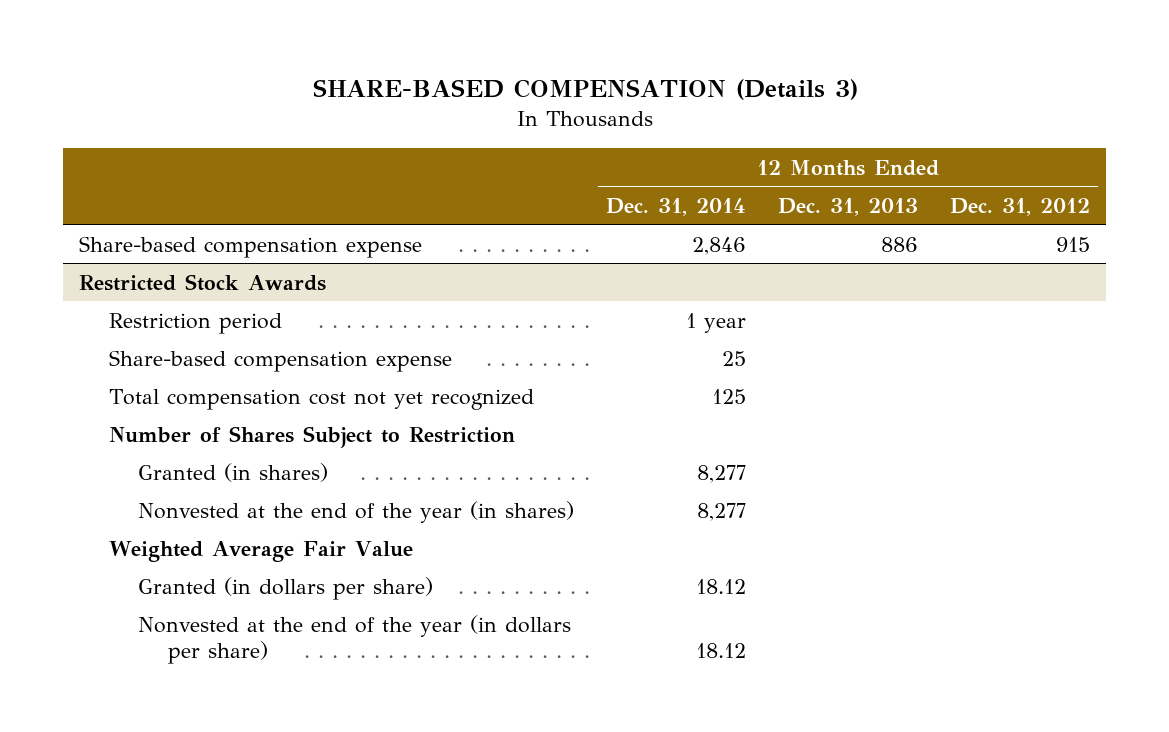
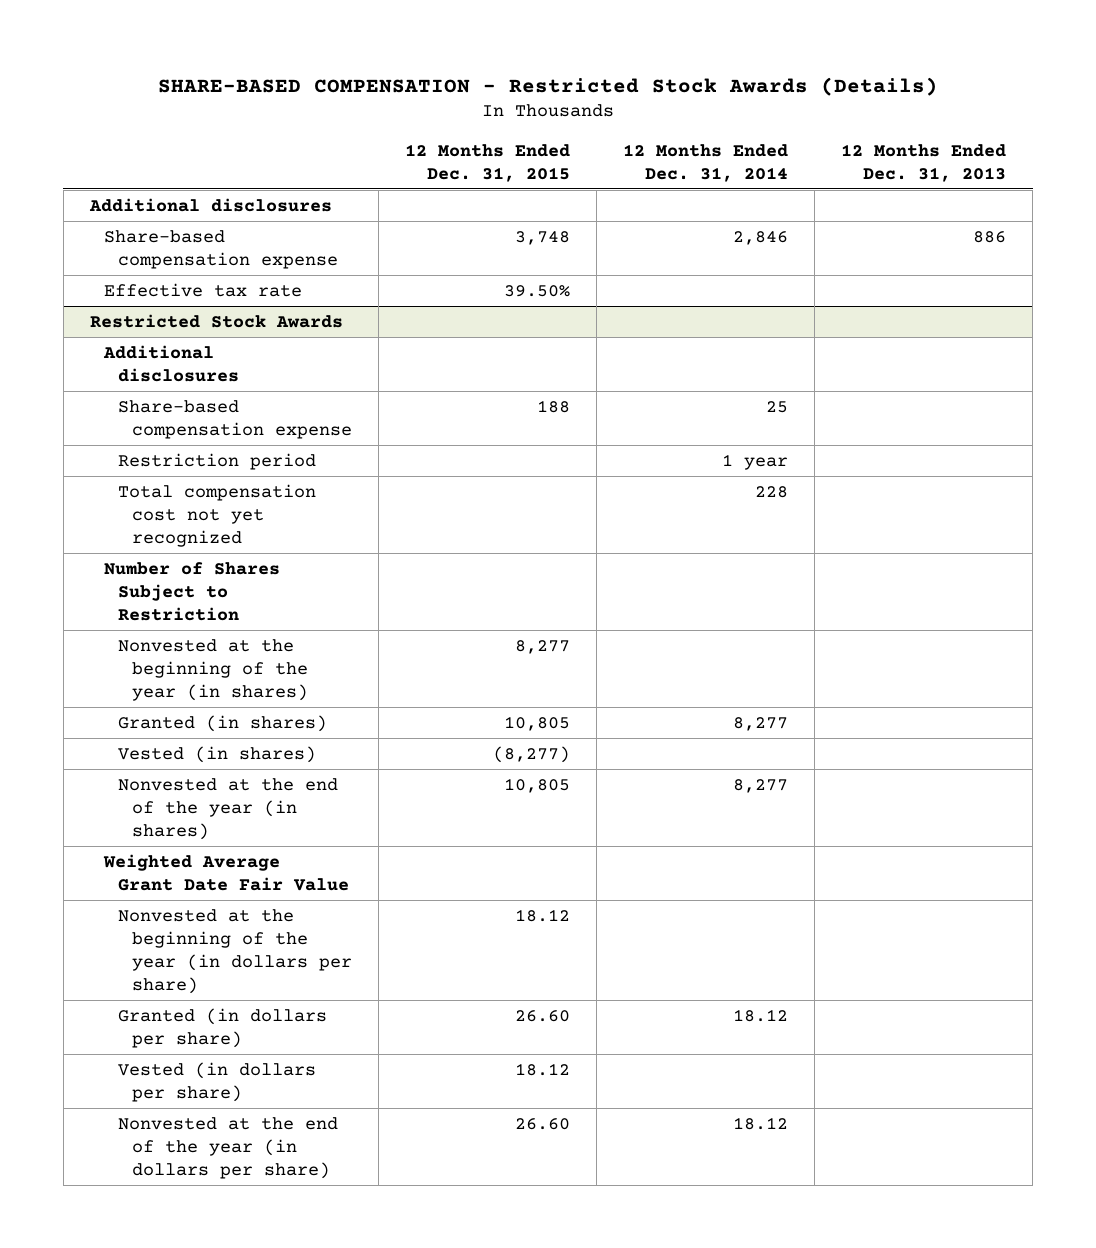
- SHARE-BASED COMPENSATION (Details 3)
+ SHARE-BASED COMPENSATION - Restricted Stock Awards (Details)
- | 12 Months Ended Dec. 31, 2014 | 12 Months Ended Dec. 31, 2013 | 12 Months Ended Dec. 31, 2012
+ | 12 Months Ended Dec. 31, 2015 | 12 Months Ended Dec. 31, 2014 | 12 Months Ended Dec. 31, 2013
+ Additional disclosures
+ Effective tax rate | 39.50% | |
@ Restricted Stock Awards
+ Additional disclosures
- Total compensation cost not yet recognized | 125 | |
moved down: Restriction period | | 1 year |
+ Total compensation cost not yet recognized | | 228 |
+ Nonvested at the beginning of the year (in shares) | 8,277 | |
+ Vested (in shares) | (8,277) | |
- Weighted Average Fair Value
+ Weighted Average Grant Date Fair Value
+ Nonvested at the beginning of the year (in dollars per share) | 18.12 | |
+ Vested (in dollars per share) | 18.12 | |

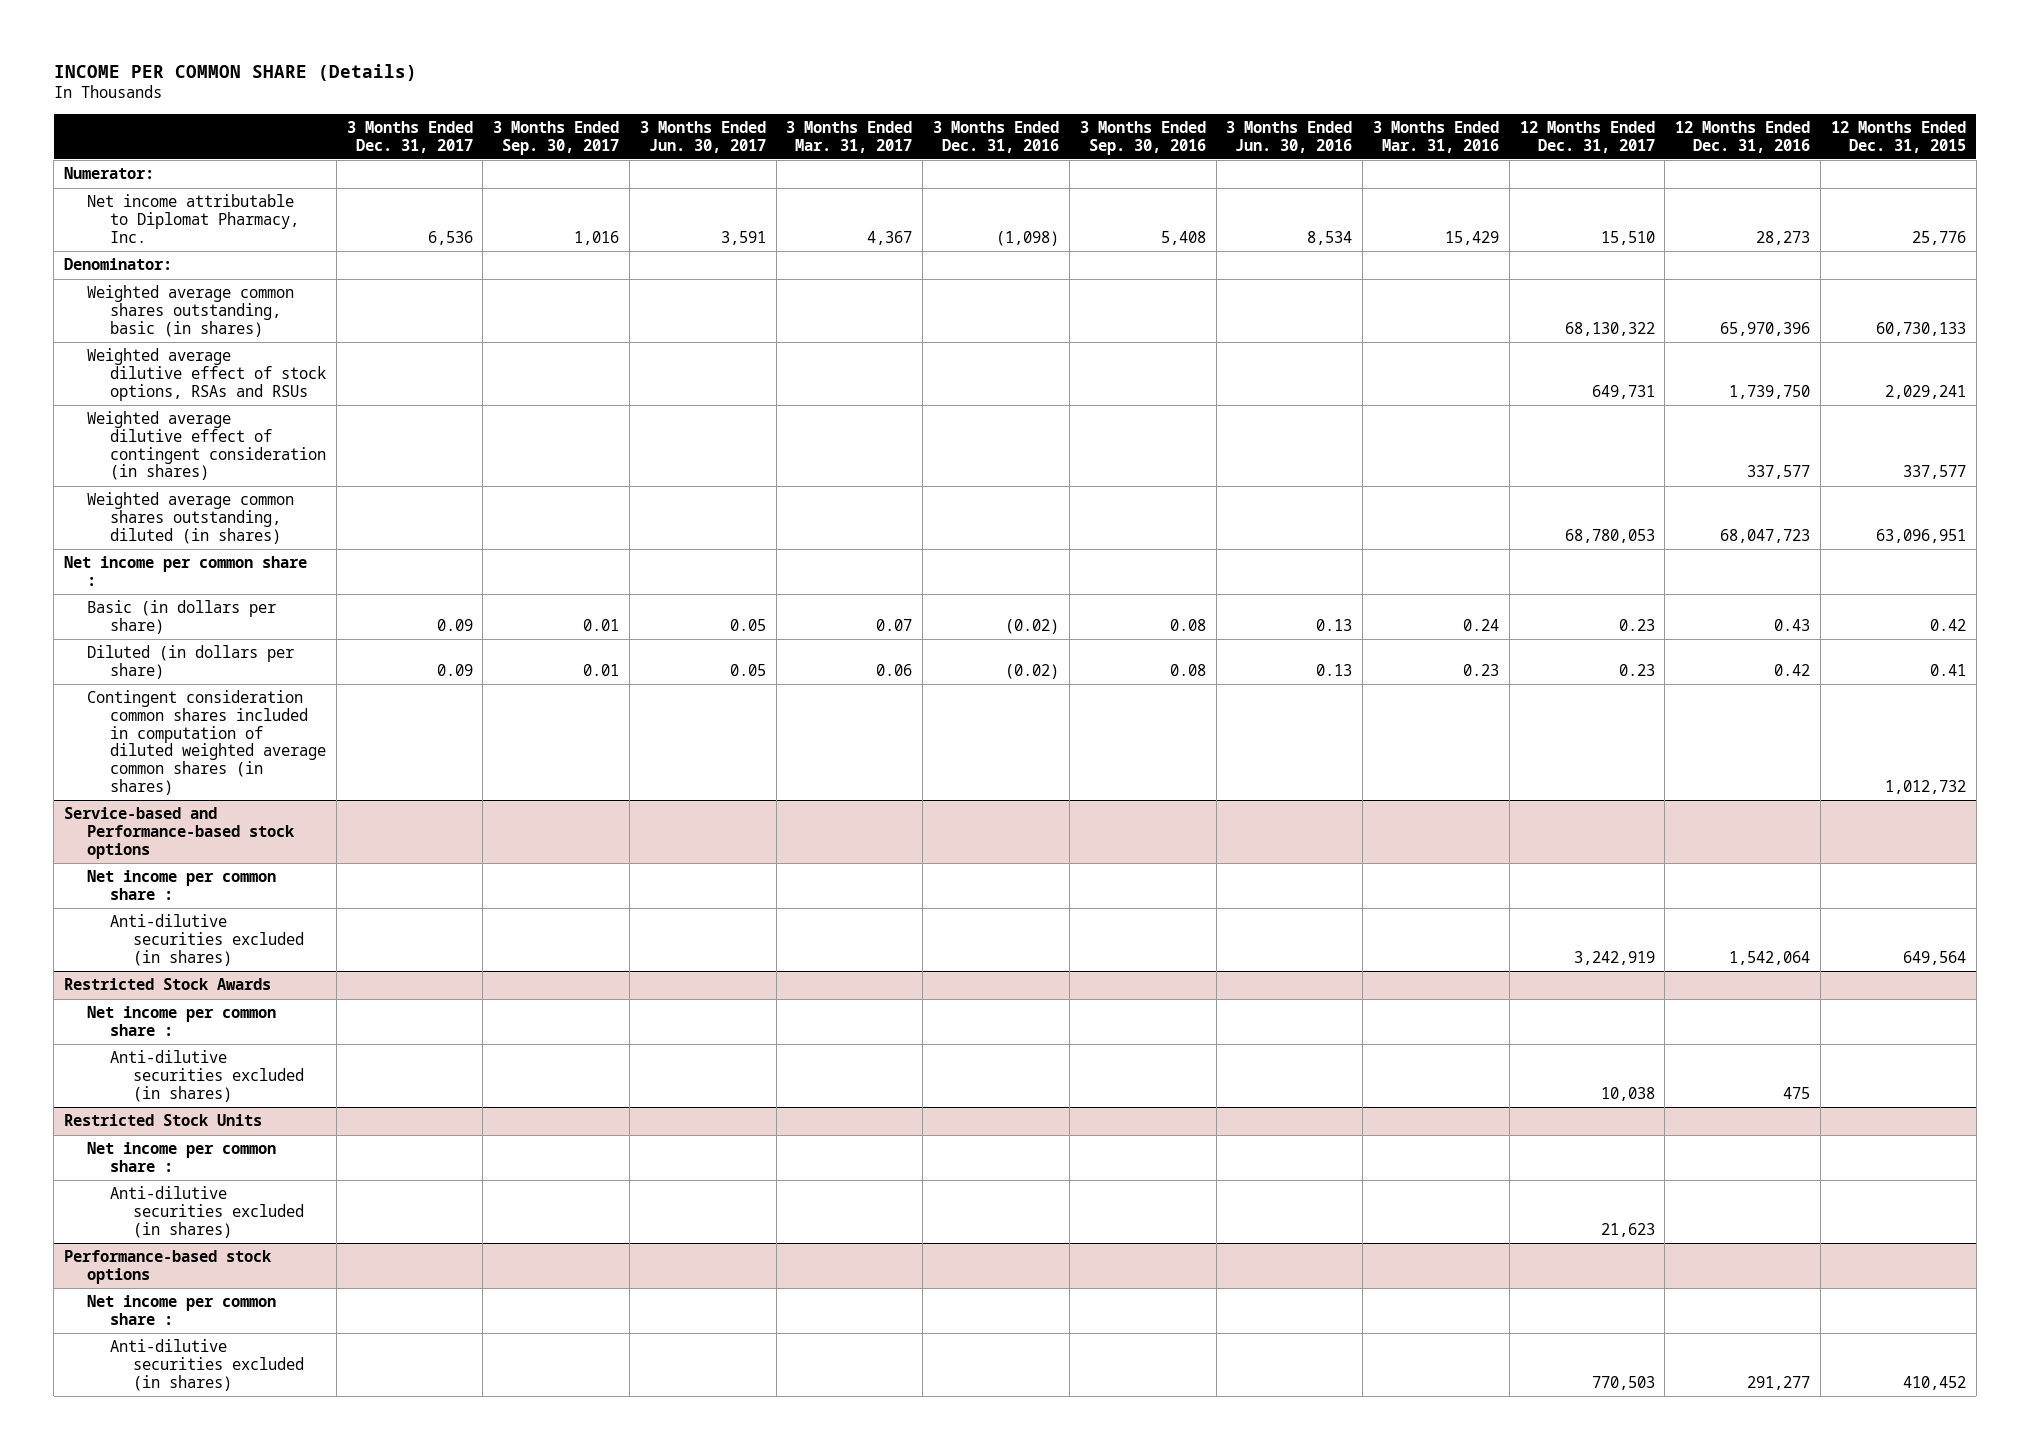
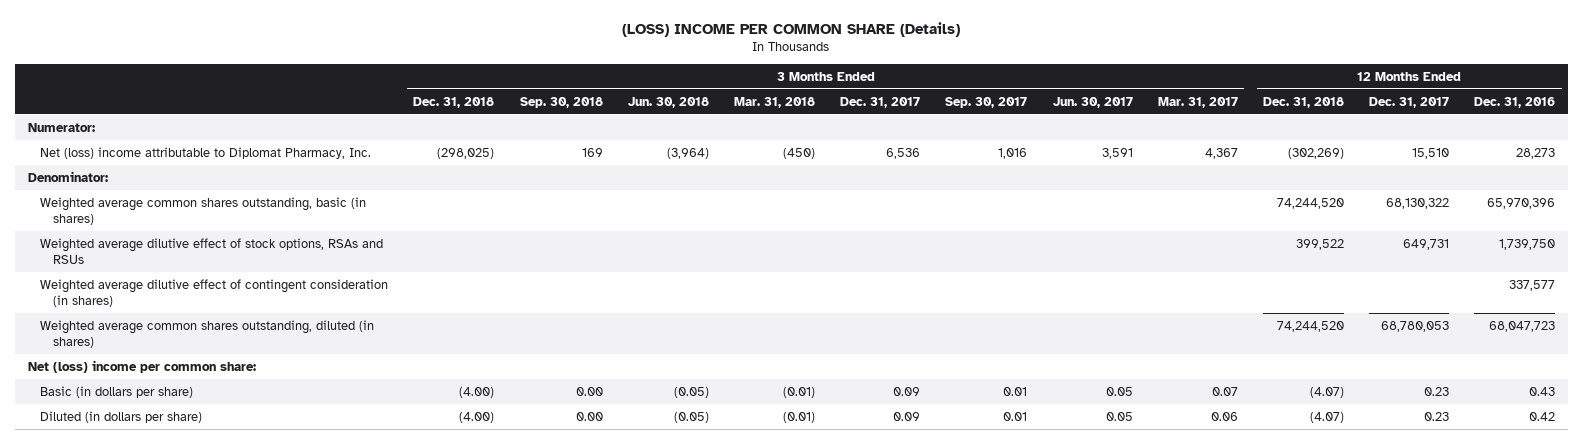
- INCOME PER COMMON SHARE (Details)
+ (LOSS) INCOME PER COMMON SHARE (Details)
- | 3 Months Ended Dec. 31, 2017 | 3 Months Ended Sep. 30, 2017 | 3 Months Ended Jun. 30, 2017 | 3 Months Ended Mar. 31, 2017 | 3 Months Ended Dec. 31, 2016 | 3 Months Ended Sep. 30, 2016 | 3 Months Ended Jun. 30, 2016 | 3 Months Ended Mar. 31, 2016 | 12 Months Ended Dec. 31, 2017 | 12 Months Ended Dec. 31, 2016 | 12 Months Ended Dec. 31, 2015
+ | 3 Months Ended Dec. 31, 2018 | 3 Months Ended Sep. 30, 2018 | 3 Months Ended Jun. 30, 2018 | 3 Months Ended Mar. 31, 2018 | 3 Months Ended Dec. 31, 2017 | 3 Months Ended Sep. 30, 2017 | 3 Months Ended Jun. 30, 2017 | 3 Months Ended Mar. 31, 2017 | 12 Months Ended Dec. 31, 2018 | 12 Months Ended Dec. 31, 2017 | 12 Months Ended Dec. 31, 2016
- Net income attributable to Diplomat Pharmacy, Inc. | 6,536 | 1,016 | 3,591 | 4,367 | (1,098) | 5,408 | 8,534 | 15,429 | 15,510 | 28,273 | 25,776
+ Net (loss) income attributable to Diplomat Pharmacy, Inc. | (298,025) | 169 | (3,964) | (450) | 6,536 | 1,016 | 3,591 | 4,367 | (302,269) | 15,510 | 28,273
- Net income per common share :
+ Net (loss) income per common share:
- Contingent consideration common shares included in computation of diluted weighted average common shares (in shares) | | | | | | | | | | | 1,012,732
- Service-based and Performance-based stock options
- Net income per common share :
- Anti-dilutive securities excluded (in shares) | | | | | | | | | 3,242,919 | 1,542,064 | 649,564
- Restricted Stock Awards
- Net income per common share :
- Anti-dilutive securities excluded (in shares) | | | | | | | | | 10,038 | 475 |
- Restricted Stock Units
- Net income per common share :
- Anti-dilutive securities excluded (in shares) | | | | | | | | | 21,623 | |
- Performance-based stock options
- Net income per common share :
- Anti-dilutive securities excluded (in shares) | | | | | | | | | 770,503 | 291,277 | 410,452

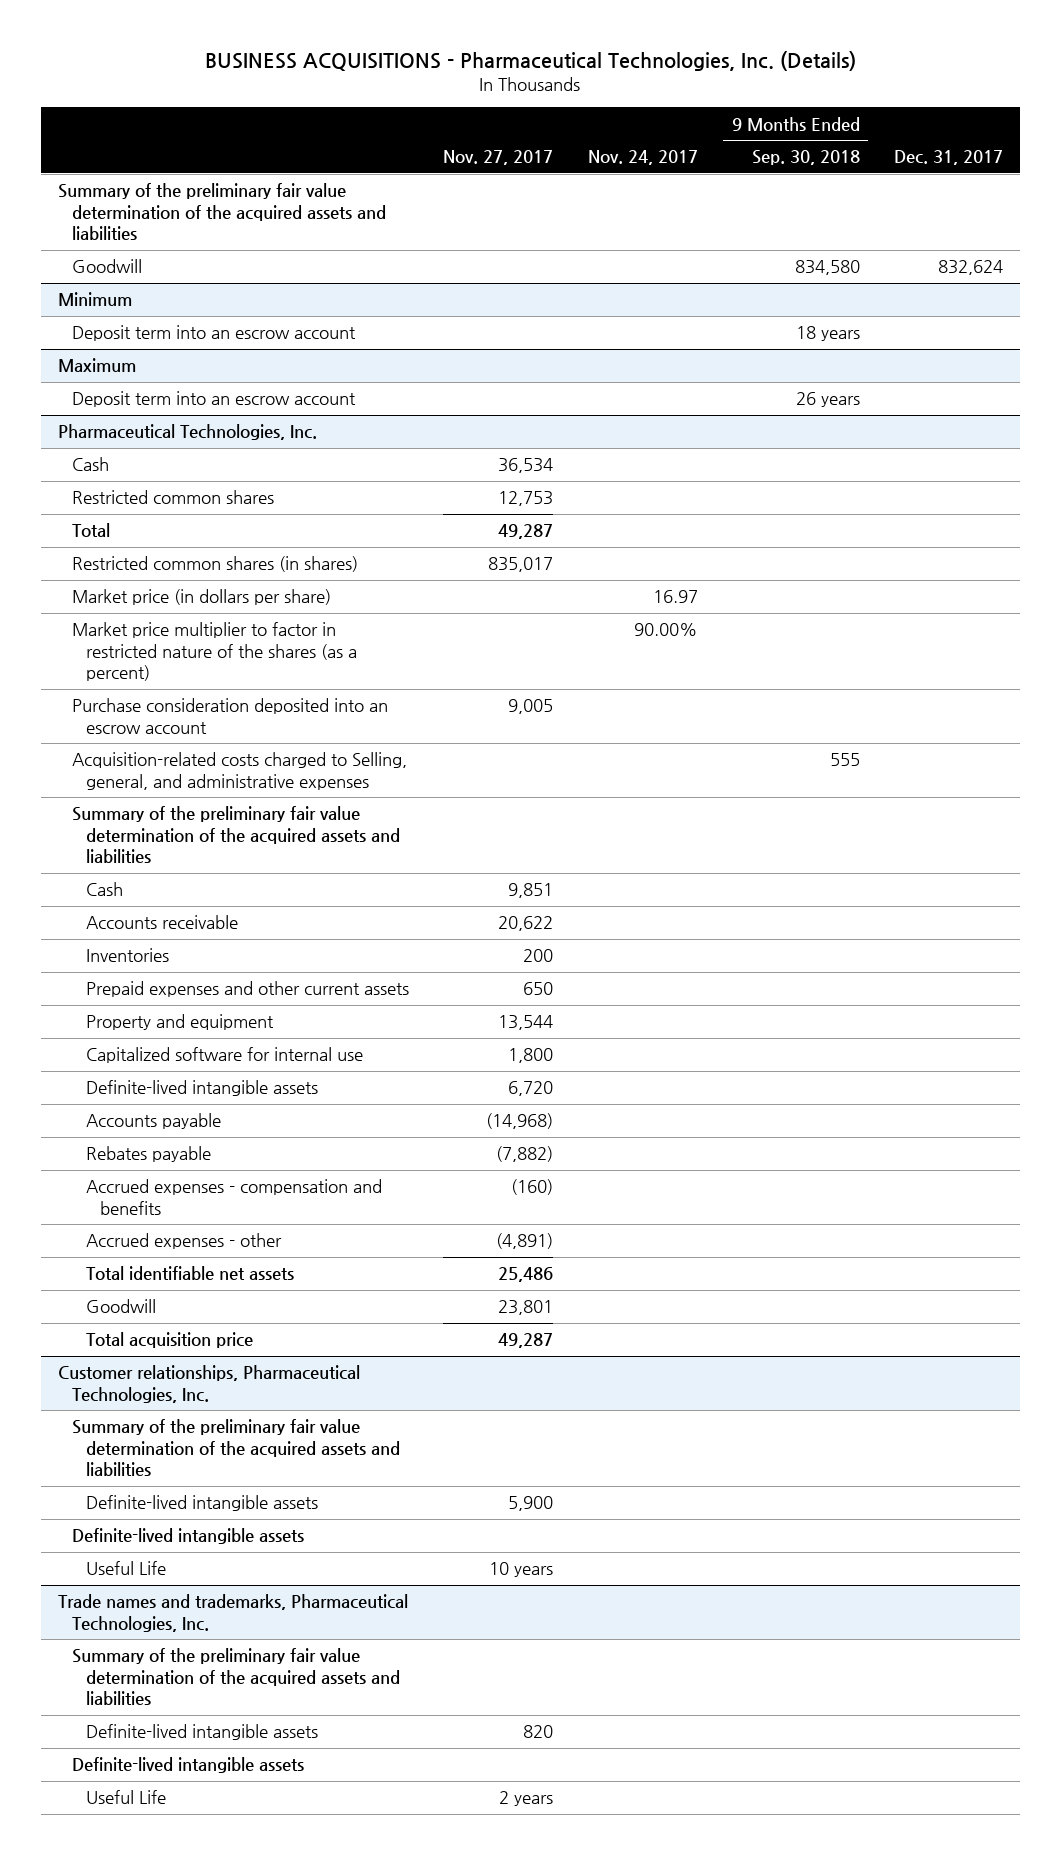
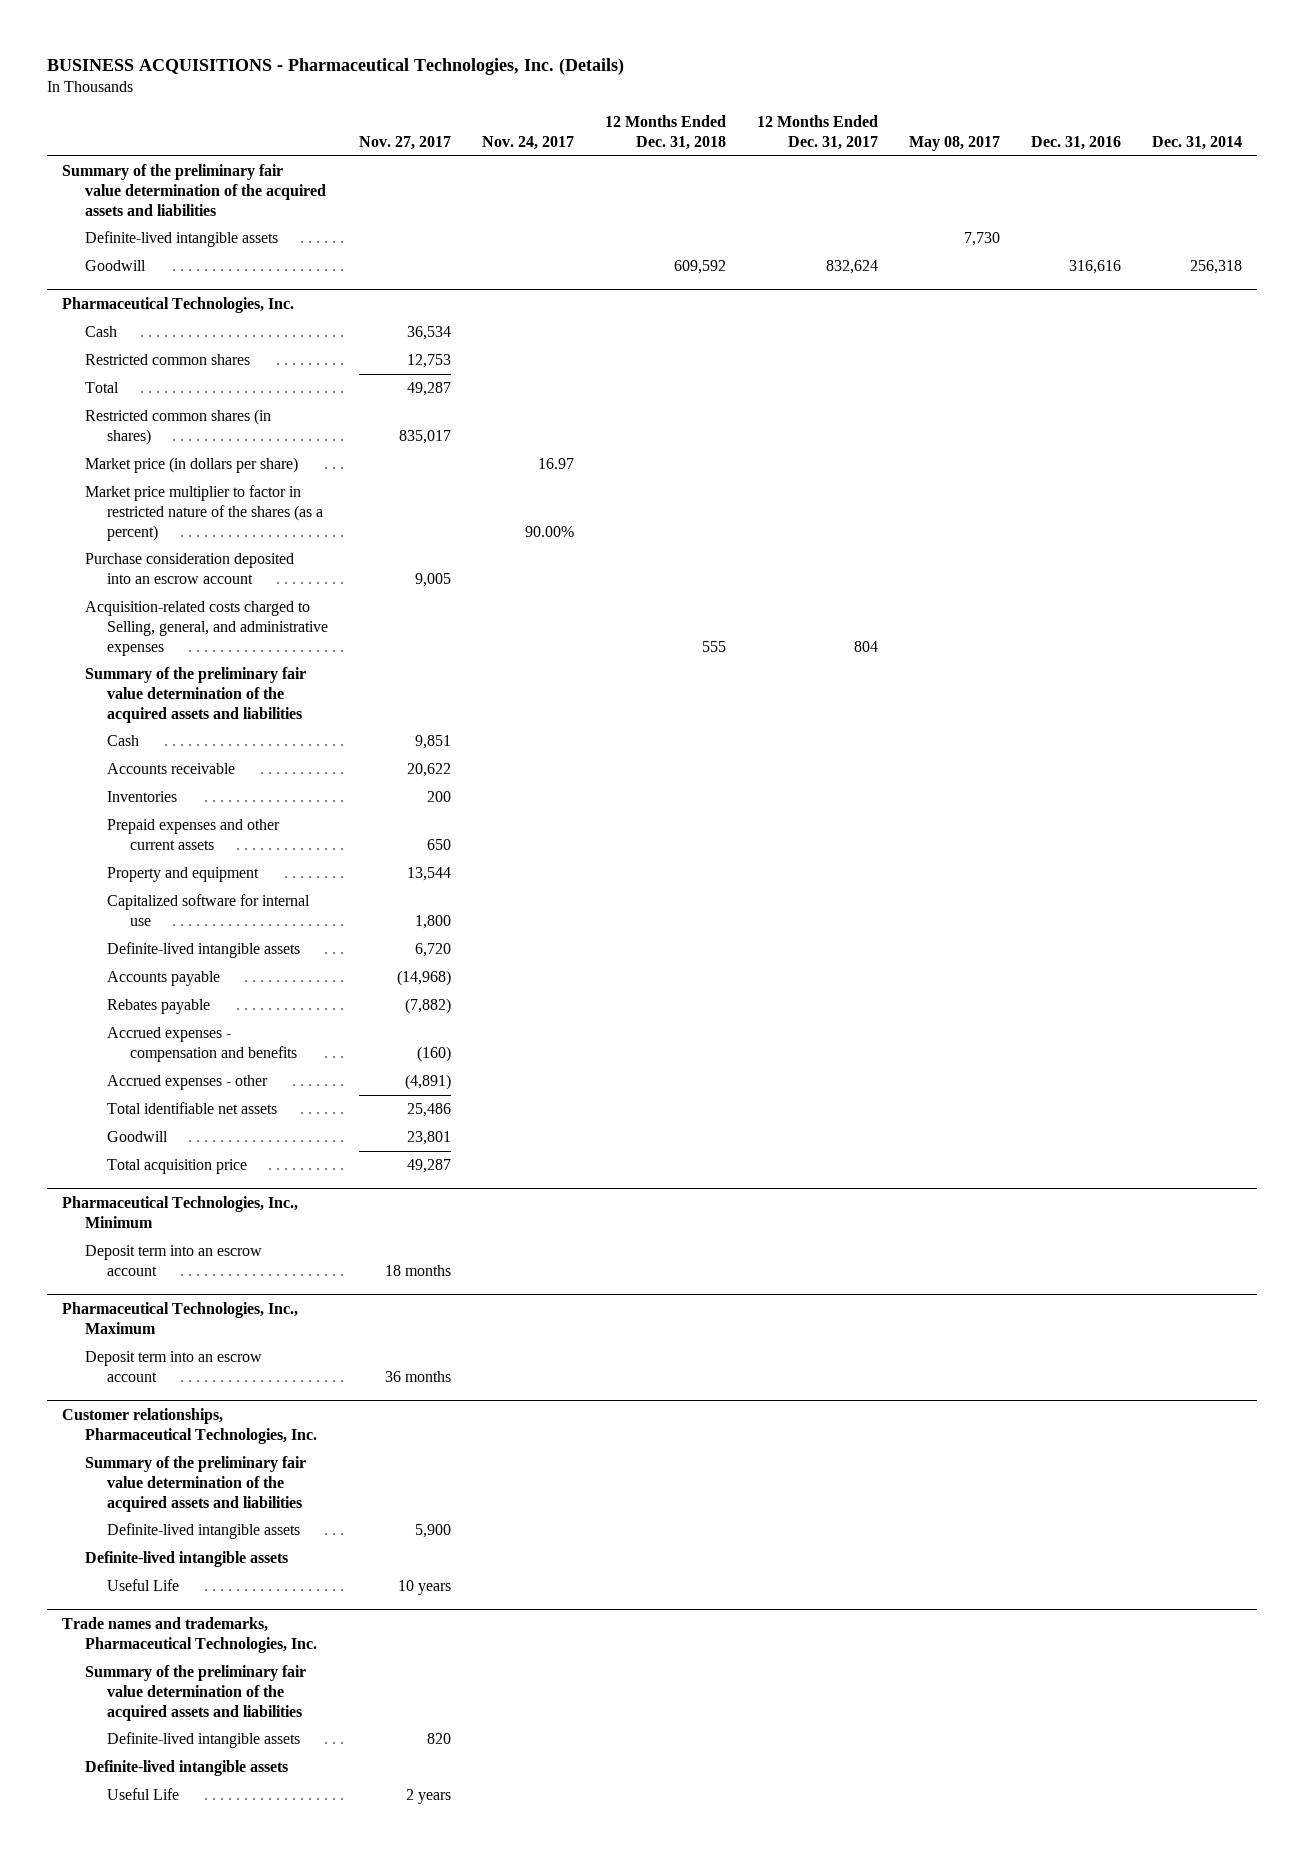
- | Nov. 27, 2017 | Nov. 24, 2017 | 9 Months Ended Sep. 30, 2018 | Dec. 31, 2017
+ | Nov. 27, 2017 | Nov. 24, 2017 | 12 Months Ended Dec. 31, 2018 | 12 Months Ended Dec. 31, 2017 | May 08, 2017 | Dec. 31, 2016 | Dec. 31, 2014
+ Definite-lived intangible assets | | | | | 7,730 | |
- Minimum
- Deposit term into an escrow account | | | 18 years |
- Maximum
- Deposit term into an escrow account | | | 26 years |
+ Pharmaceutical Technologies, Inc., Minimum
+ Deposit term into an escrow account | 18 months | | | | | |
+ Pharmaceutical Technologies, Inc., Maximum
+ Deposit term into an escrow account | 36 months | | | | | |

